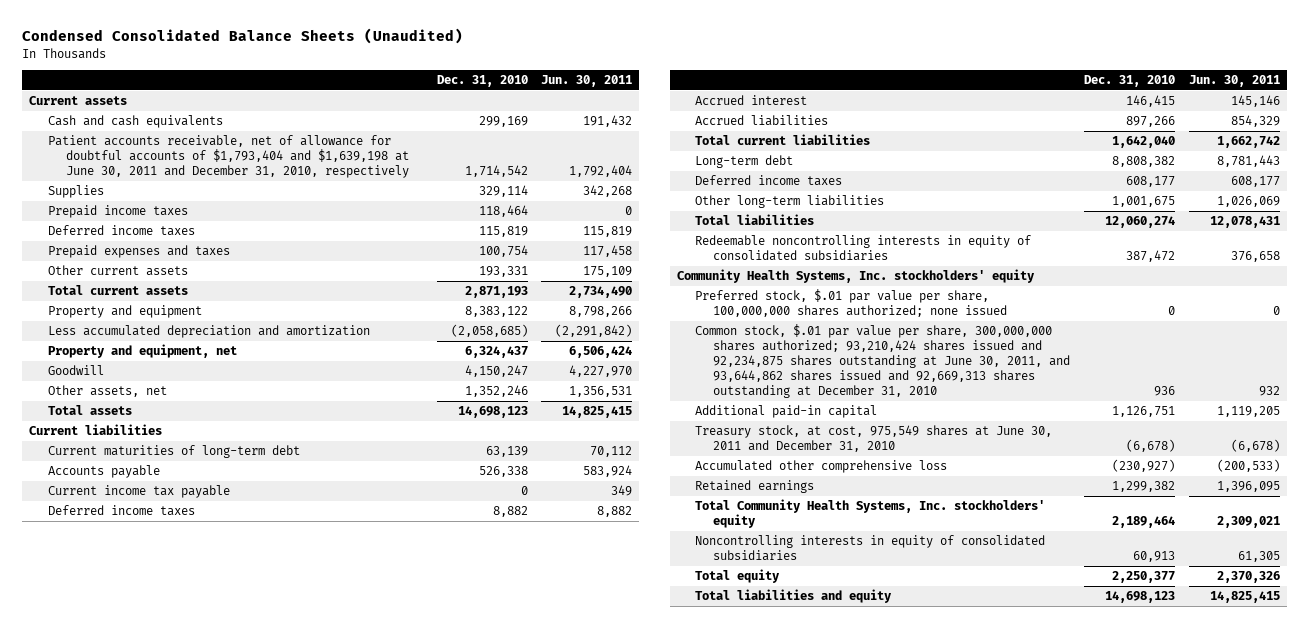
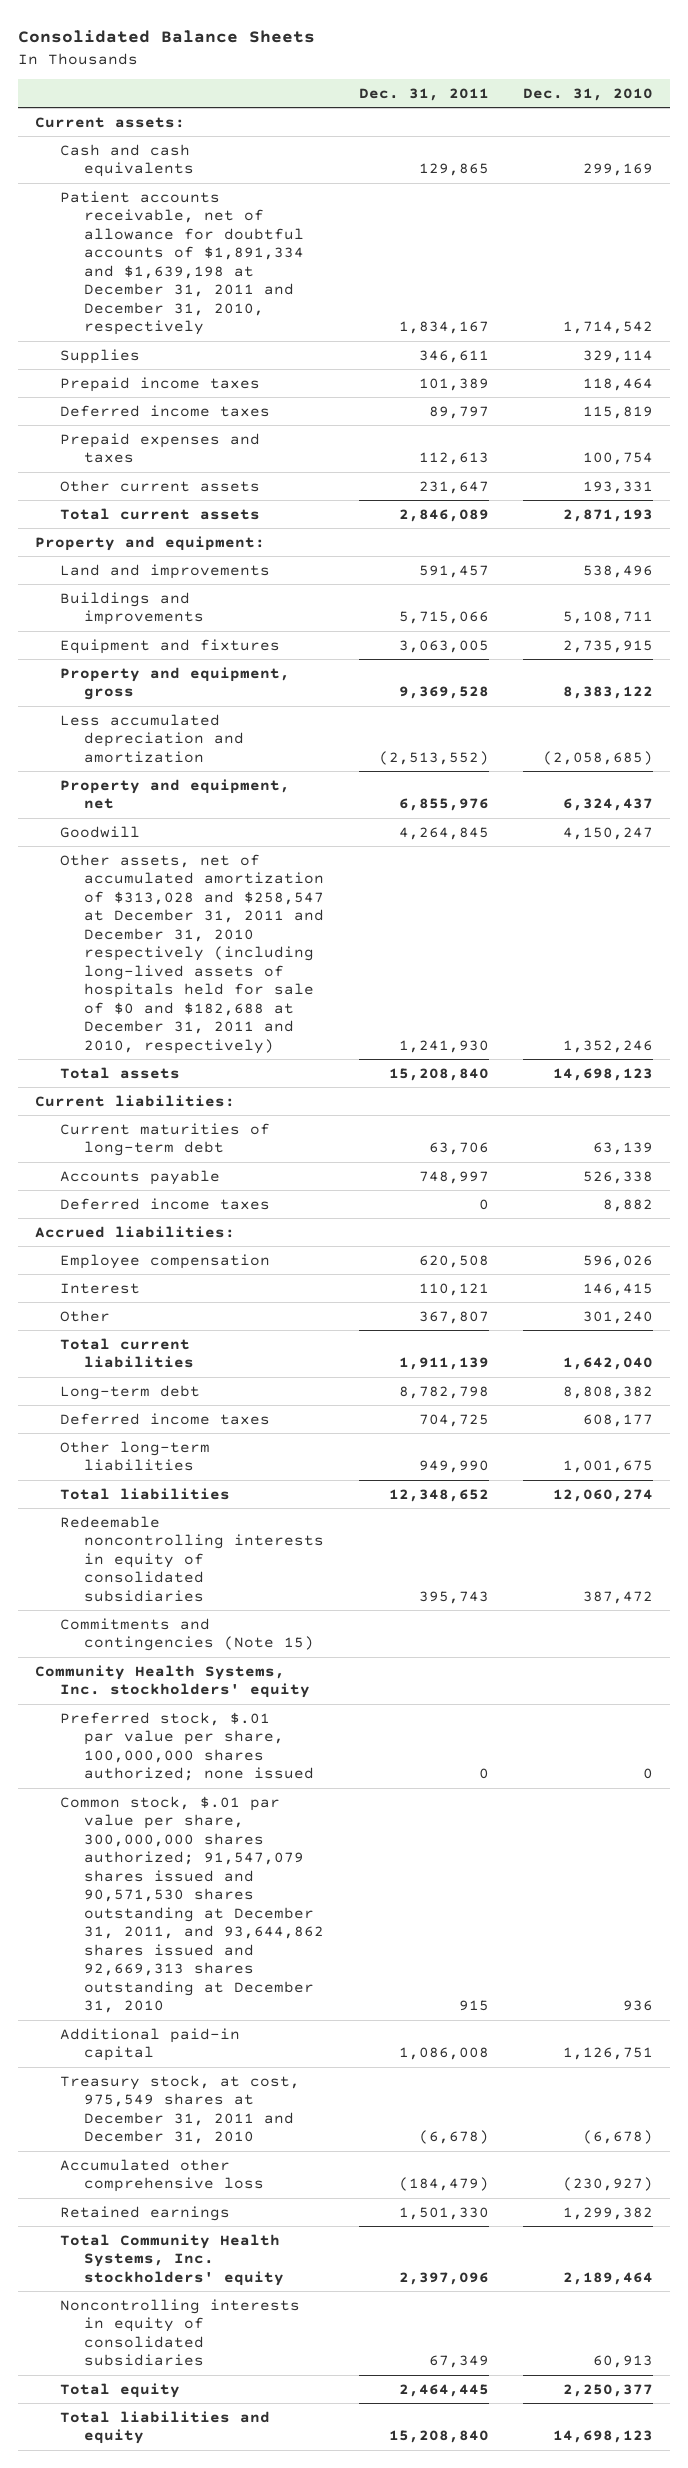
- Condensed Consolidated Balance Sheets (Unaudited)
+ Consolidated Balance Sheets
- | Dec. 31, 2010 | Jun. 30, 2011
+ | Dec. 31, 2011 | Dec. 31, 2010
- Current assets
+ Current assets:
- Patient accounts receivable, net of allowance for doubtful accounts of $1,793,404 and $1,639,198 at June 30, 2011 and December 31, 2010, respectively | 1,714,542 | 1,792,404
+ Patient accounts receivable, net of allowance for doubtful accounts of $1,891,334 and $1,639,198 at December 31, 2011 and December 31, 2010, respectively | 1,834,167 | 1,714,542
- Property and equipment | 8,383,122 | 8,798,266
+ Property and equipment:
+ Land and improvements | 591,457 | 538,496
+ Buildings and improvements | 5,715,066 | 5,108,711
+ Equipment and fixtures | 3,063,005 | 2,735,915
+ Property and equipment, gross | 9,369,528 | 8,383,122
- Other assets, net | 1,352,246 | 1,356,531
+ Other assets, net of accumulated amortization of $313,028 and $258,547 at December 31, 2011 and December 31, 2010 respectively (including long-lived assets of hospitals held for sale of $0 and $182,688 at December 31, 2011 and 2010, respectively) | 1,241,930 | 1,352,246
- Current liabilities
+ Current liabilities:
- Current income tax payable | 0 | 349
- Accrued interest | 146,415 | 145,146
- Accrued liabilities | 897,266 | 854,329
+ Accrued liabilities:
+ Employee compensation | 620,508 | 596,026
+ Interest | 110,121 | 146,415
+ Other | 367,807 | 301,240
+ Commitments and contingencies (Note 15)
- Common stock, $.01 par value per share, 300,000,000 shares authorized; 93,210,424 shares issued and 92,234,875 shares outstanding at June 30, 2011, and 93,644,862 shares issued and 92,669,313 shares outstanding at December 31, 2010 | 936 | 932
+ Common stock, $.01 par value per share, 300,000,000 shares authorized; 91,547,079 shares issued and 90,571,530 shares outstanding at December 31, 2011, and 93,644,862 shares issued and 92,669,313 shares outstanding at December 31, 2010 | 915 | 936
- Treasury stock, at cost, 975,549 shares at June 30, 2011 and December 31, 2010 | (6,678) | (6,678)
+ Treasury stock, at cost, 975,549 shares at December 31, 2011 and December 31, 2010 | (6,678) | (6,678)

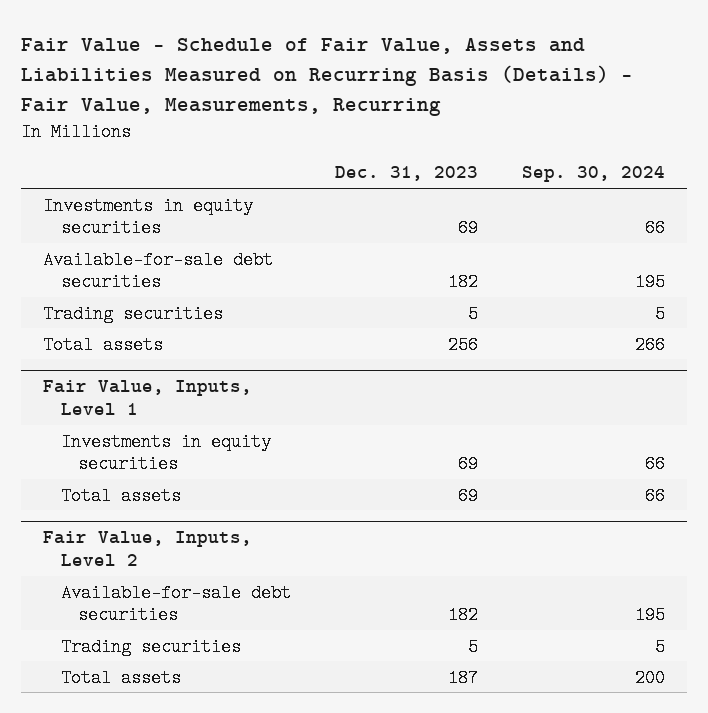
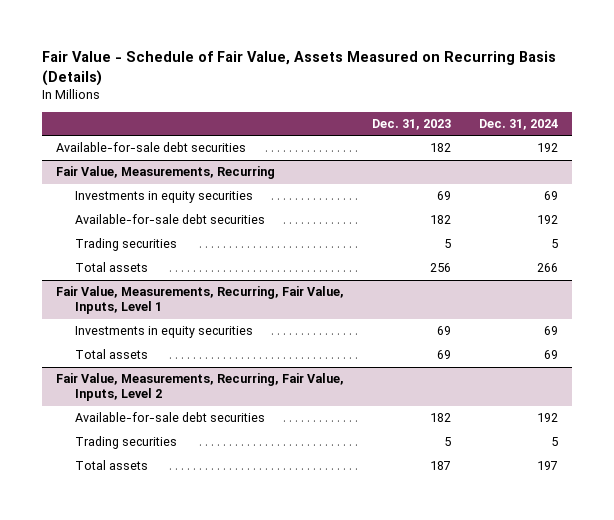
- Fair Value - Schedule of Fair Value, Assets and Liabilities Measured on Recurring Basis (Details) - Fair Value, Measurements, Recurring
+ Fair Value - Schedule of Fair Value, Assets Measured on Recurring Basis (Details)
- | Dec. 31, 2023 | Sep. 30, 2024
+ | Dec. 31, 2023 | Dec. 31, 2024
+ Available-for-sale debt securities | 182 | 192
+ Fair Value, Measurements, Recurring
- Fair Value, Inputs, Level 1
+ Fair Value, Measurements, Recurring, Fair Value, Inputs, Level 1
- Fair Value, Inputs, Level 2
+ Fair Value, Measurements, Recurring, Fair Value, Inputs, Level 2

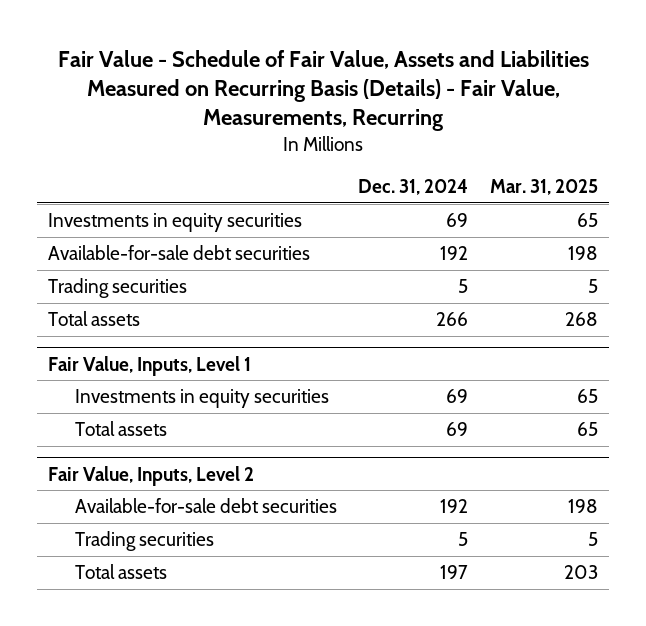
- Fair Value - Schedule of Fair Value, Assets Measured on Recurring Basis (Details)
+ Fair Value - Schedule of Fair Value, Assets and Liabilities Measured on Recurring Basis (Details) - Fair Value, Measurements, Recurring
- | Dec. 31, 2023 | Dec. 31, 2024
+ | Dec. 31, 2024 | Mar. 31, 2025
- Available-for-sale debt securities | 182 | 192
- Fair Value, Measurements, Recurring
- Fair Value, Measurements, Recurring, Fair Value, Inputs, Level 1
+ Fair Value, Inputs, Level 1
- Fair Value, Measurements, Recurring, Fair Value, Inputs, Level 2
+ Fair Value, Inputs, Level 2

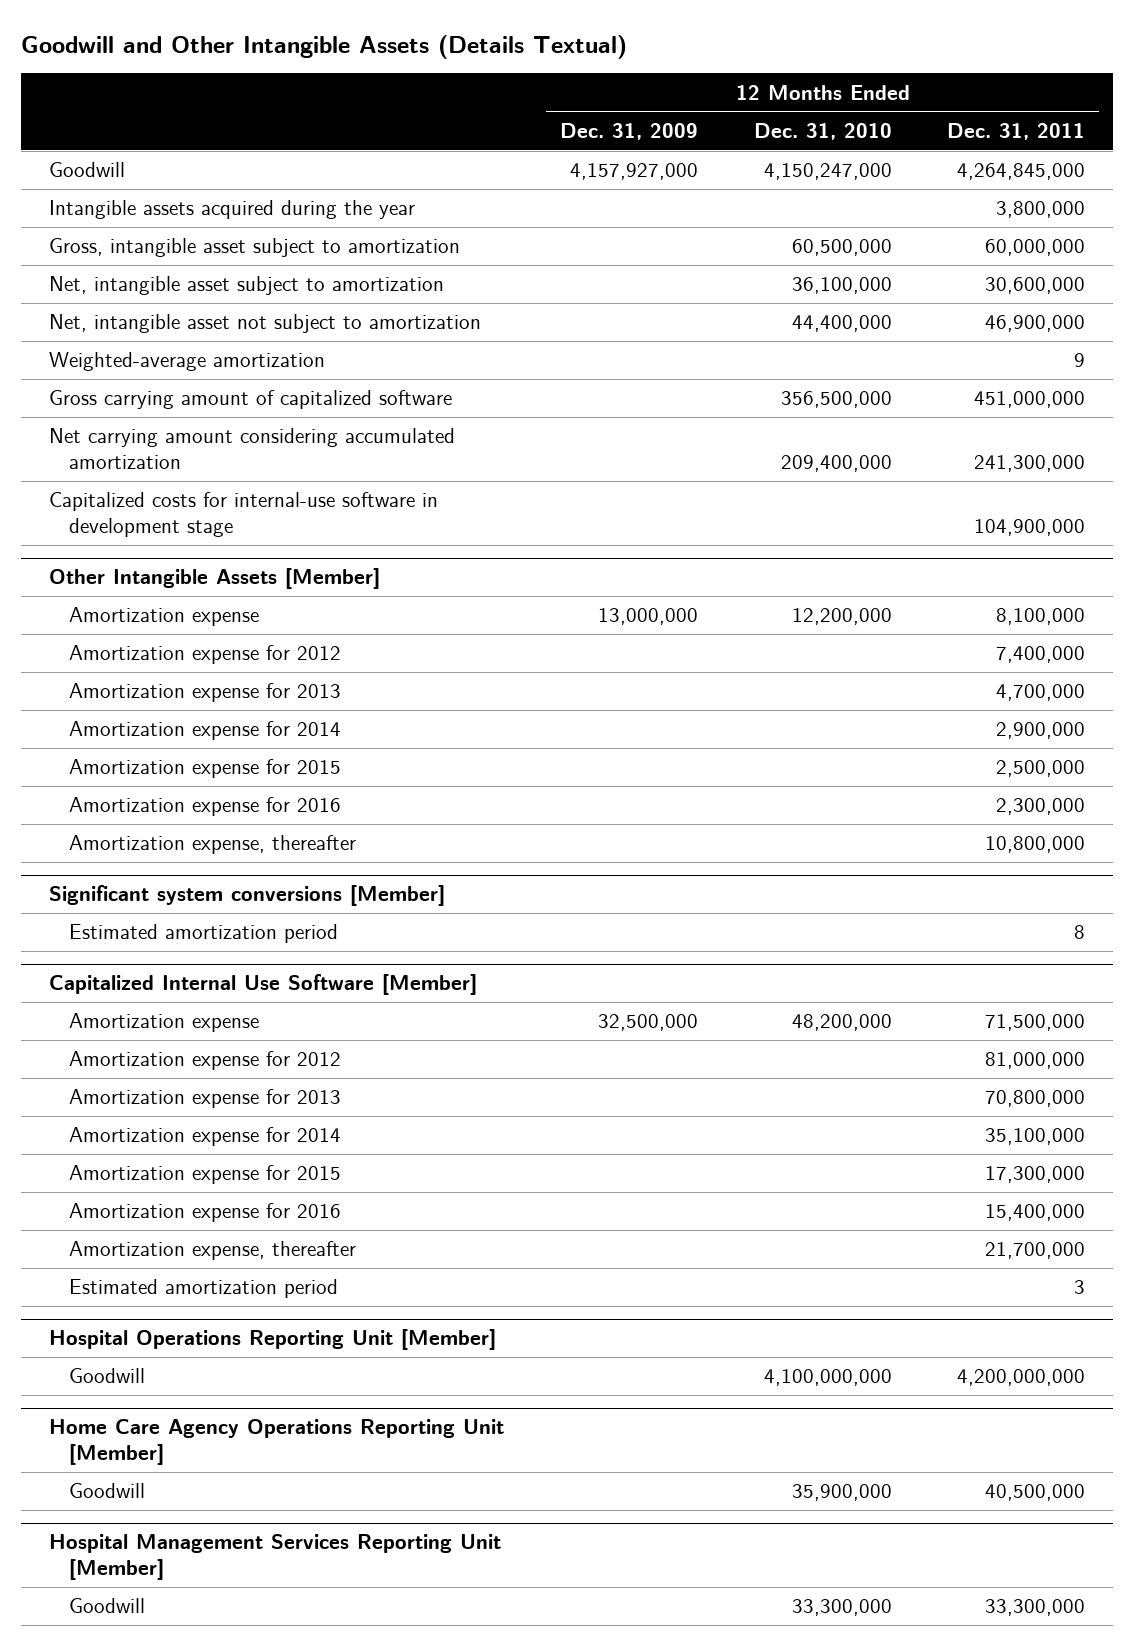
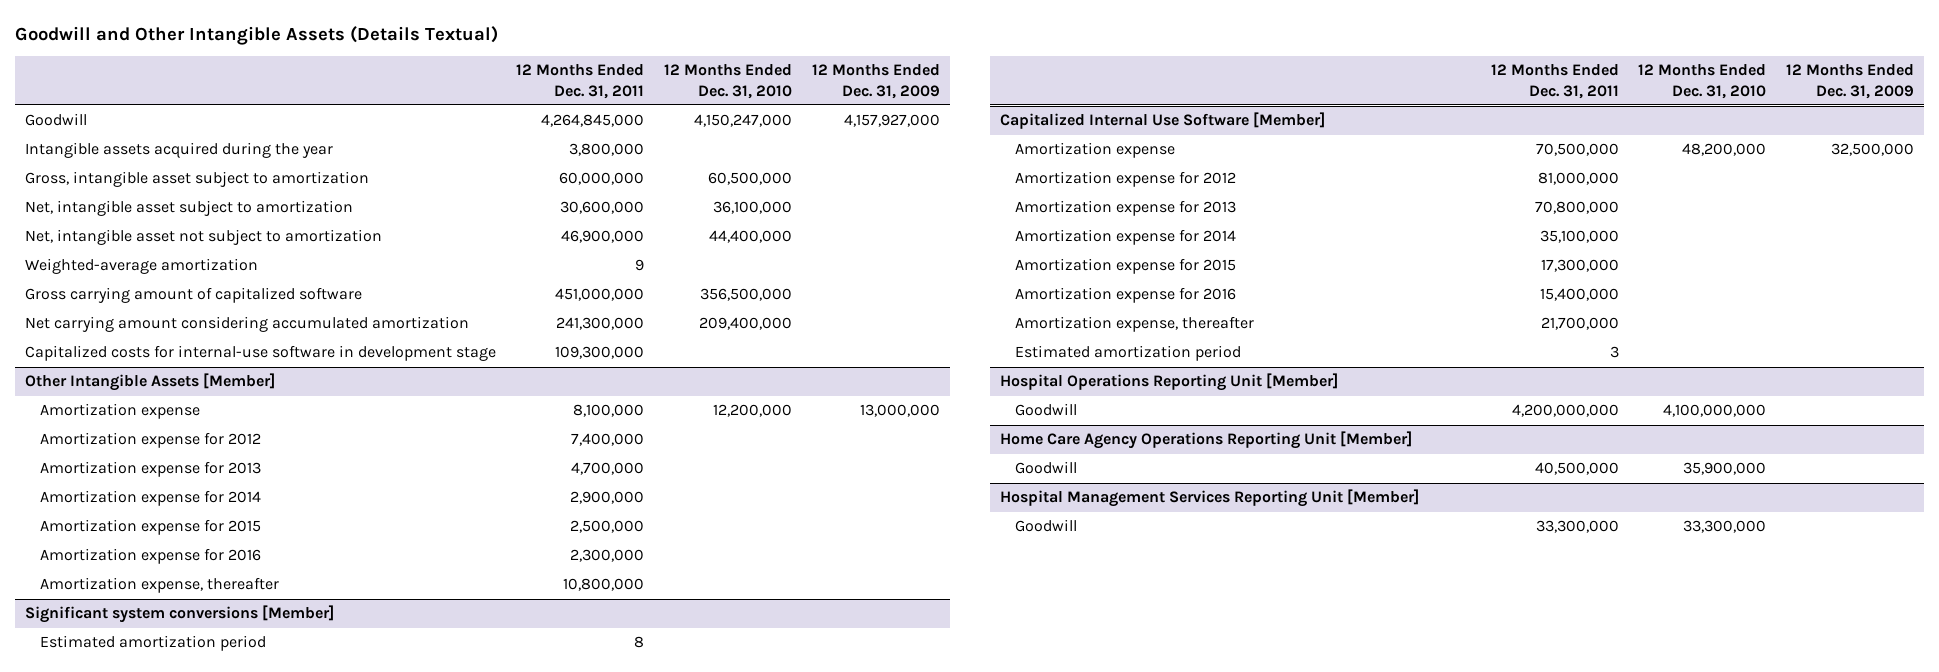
- | 12 Months Ended Dec. 31, 2009 | 12 Months Ended Dec. 31, 2010 | 12 Months Ended Dec. 31, 2011
+ | 12 Months Ended Dec. 31, 2011 | 12 Months Ended Dec. 31, 2010 | 12 Months Ended Dec. 31, 2009
- Capitalized costs for internal-use software in development stage | | | 104,900,000
+ Capitalized costs for internal-use software in development stage | 109,300,000 | |
@ Capitalized Internal Use Software [Member]
- Amortization expense | 32,500,000 | 48,200,000 | 71,500,000
+ Amortization expense | 70,500,000 | 48,200,000 | 32,500,000

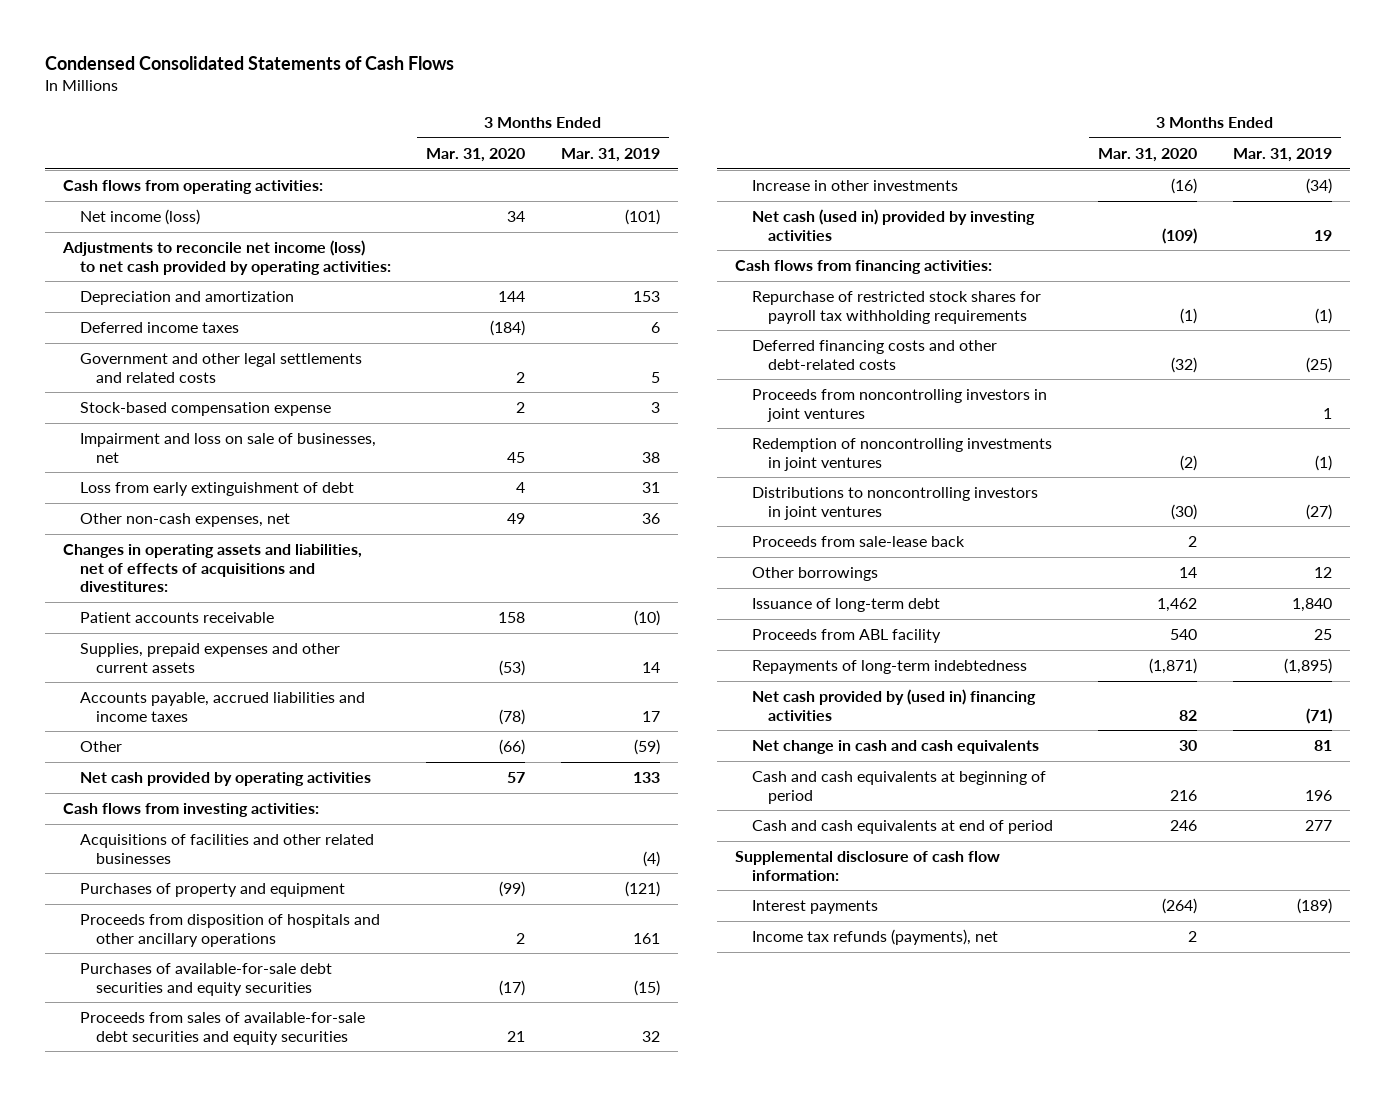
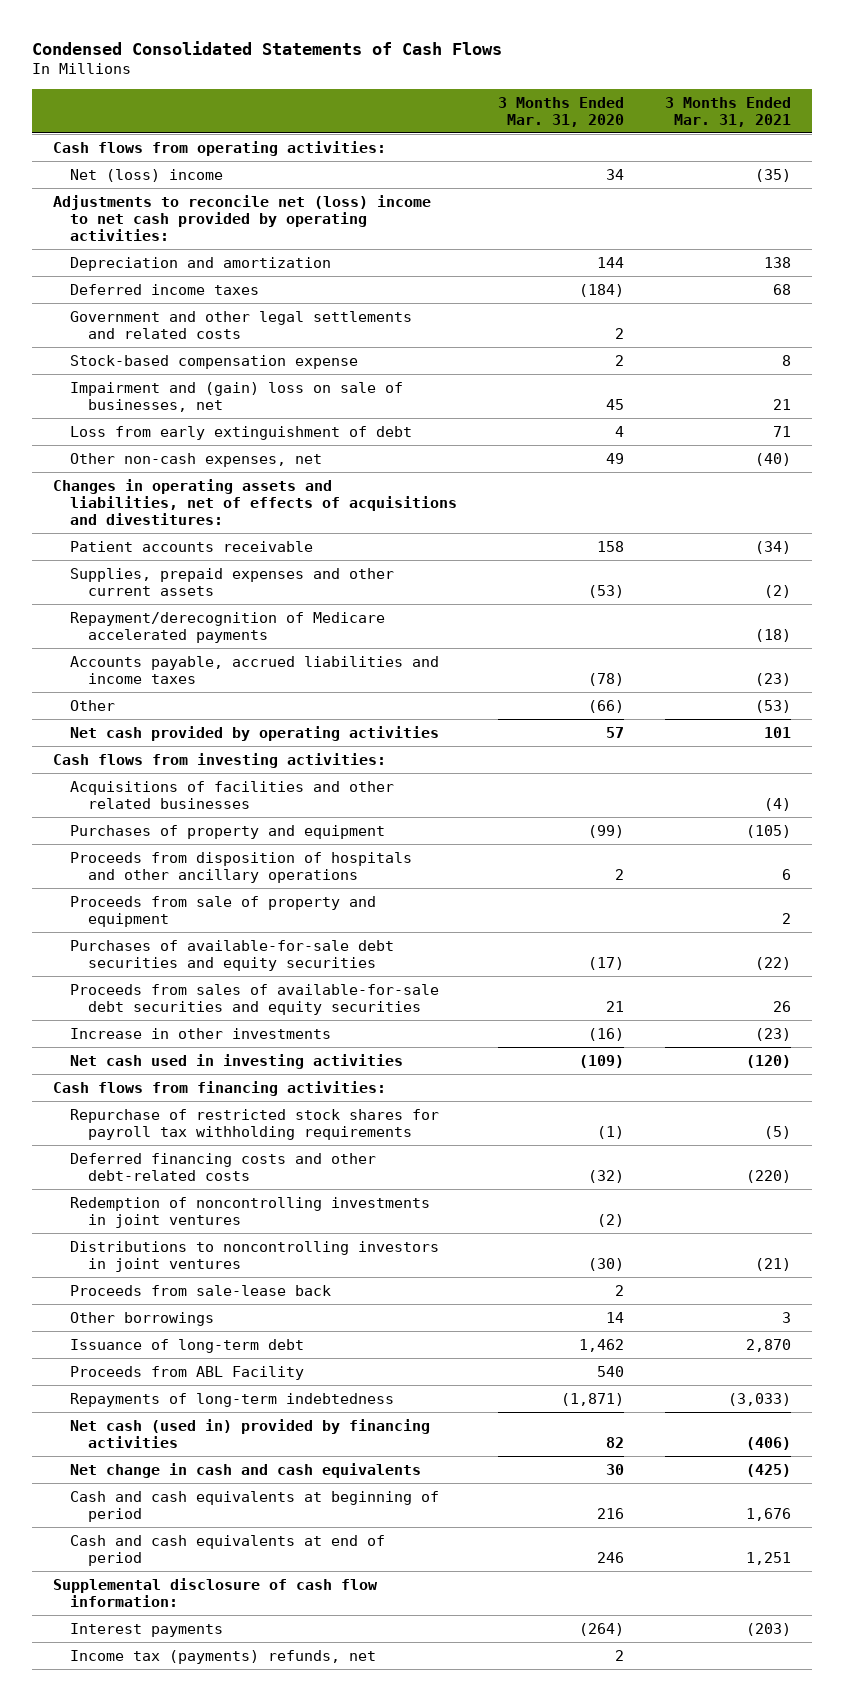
- | 3 Months Ended Mar. 31, 2020 | 3 Months Ended Mar. 31, 2019
+ | 3 Months Ended Mar. 31, 2020 | 3 Months Ended Mar. 31, 2021
- Net income (loss) | 34 | (101)
- Adjustments to reconcile net income (loss) to net cash provided by operating activities:
+ Net (loss) income | 34 | (35)
+ Adjustments to reconcile net (loss) income to net cash provided by operating activities:
- Impairment and loss on sale of businesses, net | 45 | 38
+ Impairment and (gain) loss on sale of businesses, net | 45 | 21
+ Repayment/derecognition of Medicare accelerated payments | | (18)
+ Proceeds from sale of property and equipment | | 2
- Net cash (used in) provided by investing activities | (109) | 19
+ Net cash used in investing activities | (109) | (120)
- Proceeds from noncontrolling investors in joint ventures | | 1
- Proceeds from ABL facility | 540 | 25
+ Proceeds from ABL Facility | 540 |
- Net cash provided by (used in) financing activities | 82 | (71)
+ Net cash (used in) provided by financing activities | 82 | (406)
- Income tax refunds (payments), net | 2 |
+ Income tax (payments) refunds, net | 2 |

